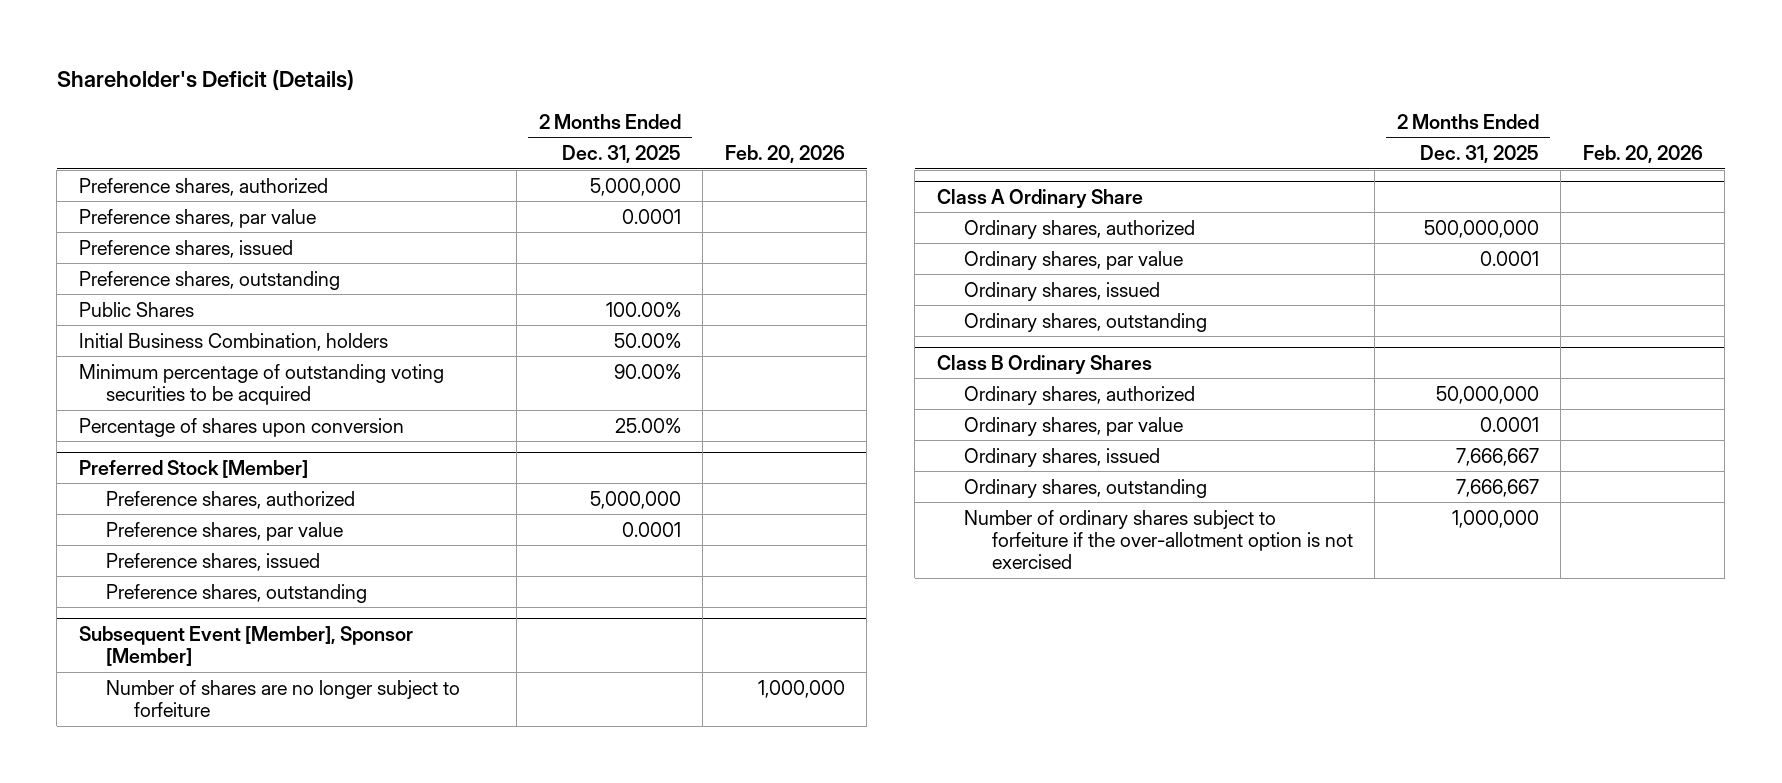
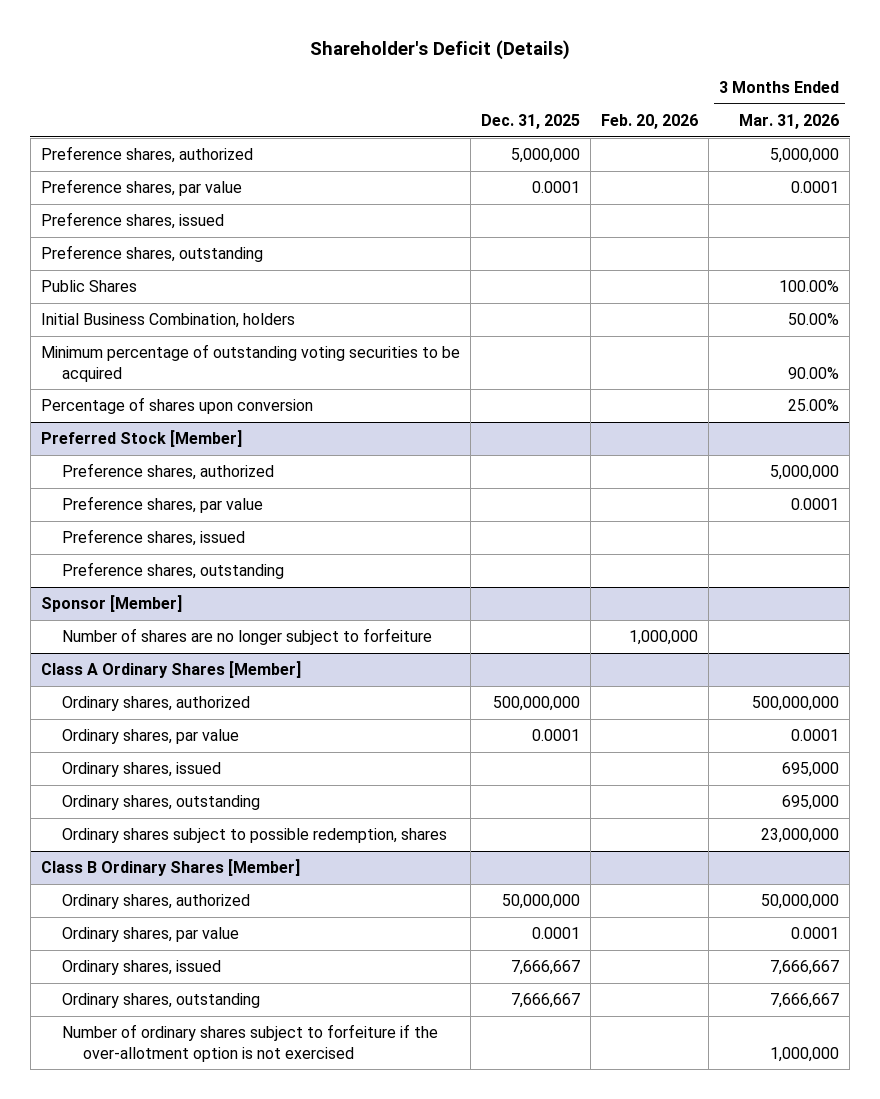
- | 2 Months Ended Dec. 31, 2025 | Feb. 20, 2026
+ | Dec. 31, 2025 | Feb. 20, 2026 | 3 Months Ended Mar. 31, 2026
- Subsequent Event [Member], Sponsor [Member]
+ Sponsor [Member]
- Class A Ordinary Share
+ Class A Ordinary Shares [Member]
- Class B Ordinary Shares
+ Ordinary shares subject to possible redemption, shares | | | 23,000,000
+ Class B Ordinary Shares [Member]

